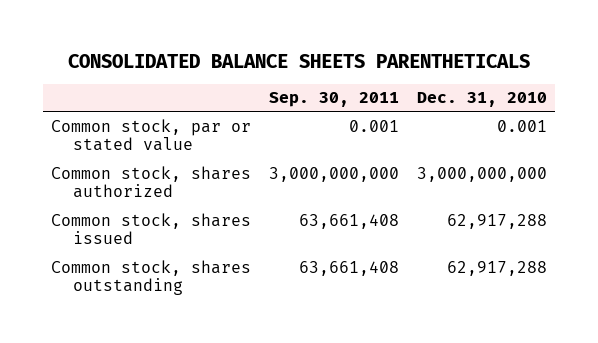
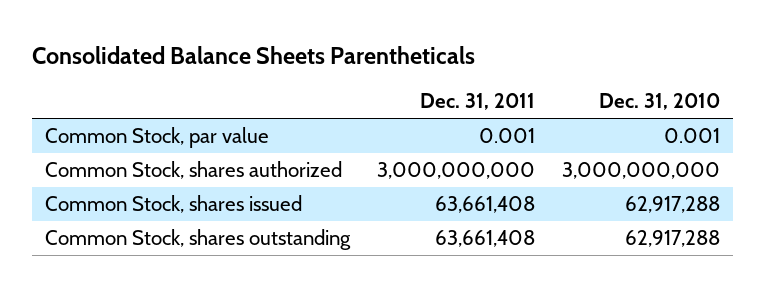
- CONSOLIDATED BALANCE SHEETS PARENTHETICALS
+ Consolidated Balance Sheets Parentheticals
- | Sep. 30, 2011 | Dec. 31, 2010
+ | Dec. 31, 2011 | Dec. 31, 2010
- Common stock, par or stated value | 0.001 | 0.001
- Common stock, shares authorized | 3,000,000,000 | 3,000,000,000
- Common stock, shares issued | 63,661,408 | 62,917,288
- Common stock, shares outstanding | 63,661,408 | 62,917,288
+ Common Stock, par value | 0.001 | 0.001
+ Common Stock, shares authorized | 3,000,000,000 | 3,000,000,000
+ Common Stock, shares issued | 63,661,408 | 62,917,288
+ Common Stock, shares outstanding | 63,661,408 | 62,917,288

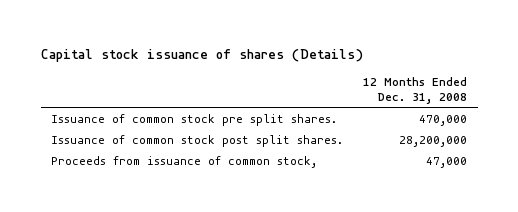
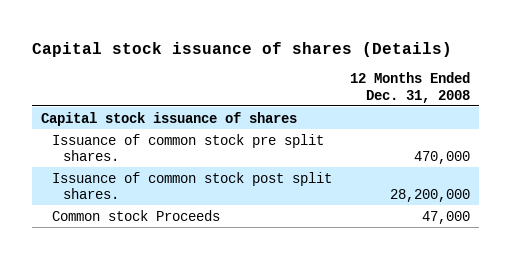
+ Capital stock issuance of shares
- Proceeds from issuance of common stock, | 47,000
+ Common stock Proceeds | 47,000

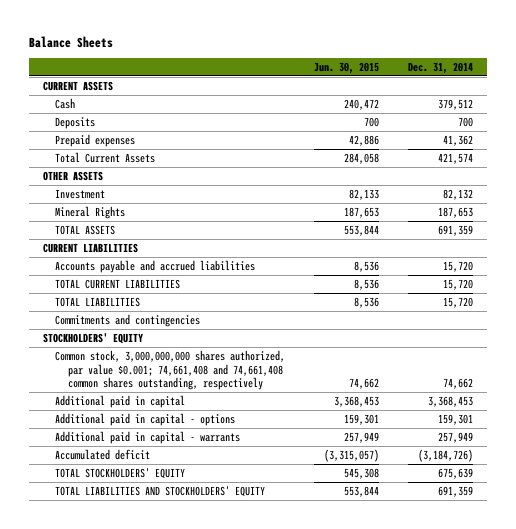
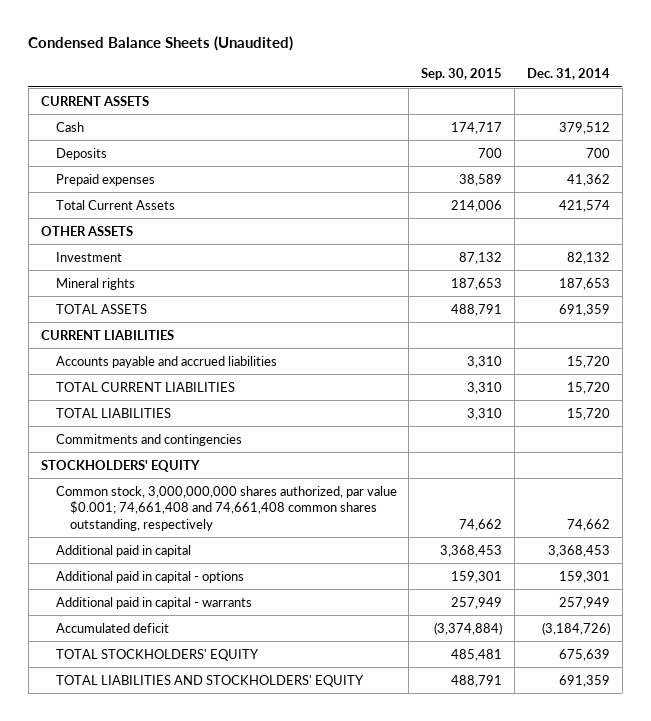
- Balance Sheets
+ Condensed Balance Sheets (Unaudited)
- | Jun. 30, 2015 | Dec. 31, 2014
+ | Sep. 30, 2015 | Dec. 31, 2014
- Mineral Rights | 187,653 | 187,653
+ Mineral rights | 187,653 | 187,653

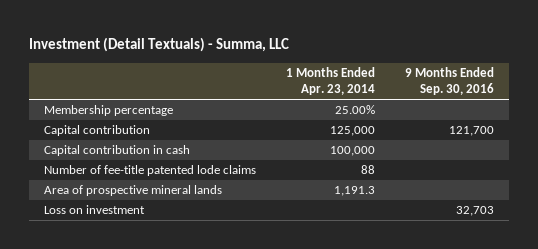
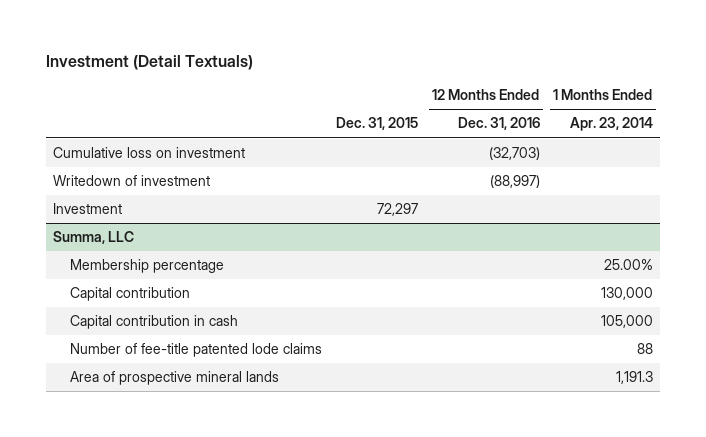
- Investment (Detail Textuals) - Summa, LLC
+ Investment (Detail Textuals)
- | 1 Months Ended Apr. 23, 2014 | 9 Months Ended Sep. 30, 2016
+ | Dec. 31, 2015 | 12 Months Ended Dec. 31, 2016 | 1 Months Ended Apr. 23, 2014
+ Cumulative loss on investment | | (32,703) |
+ Writedown of investment | | (88,997) |
+ Investment | 72,297 | |
+ Summa, LLC
- Capital contribution | 125,000 | 121,700
- Capital contribution in cash | 100,000 |
+ Capital contribution | | | 130,000
+ Capital contribution in cash | | | 105,000
- Loss on investment | | 32,703

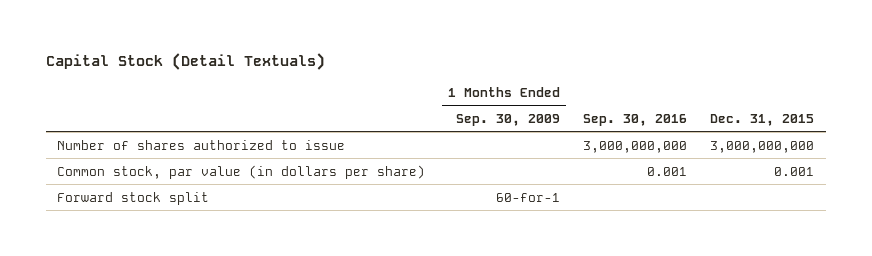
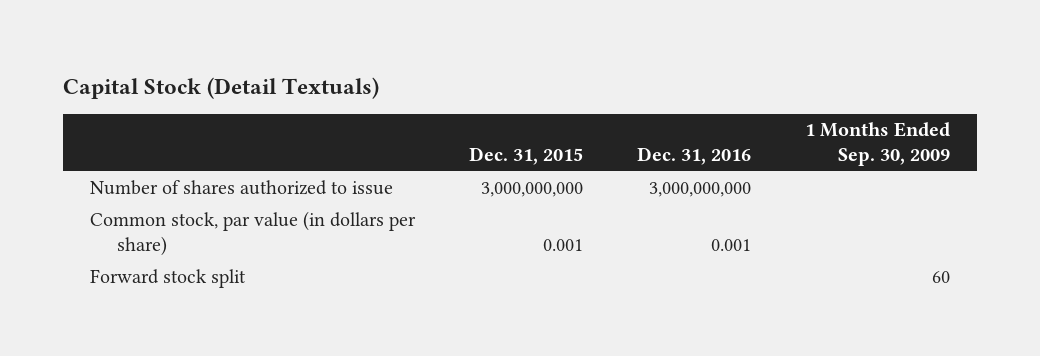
- | 1 Months Ended Sep. 30, 2009 | Sep. 30, 2016 | Dec. 31, 2015
+ | Dec. 31, 2015 | Dec. 31, 2016 | 1 Months Ended Sep. 30, 2009
- Forward stock split | 60-for-1 | |
+ Forward stock split | | | 60

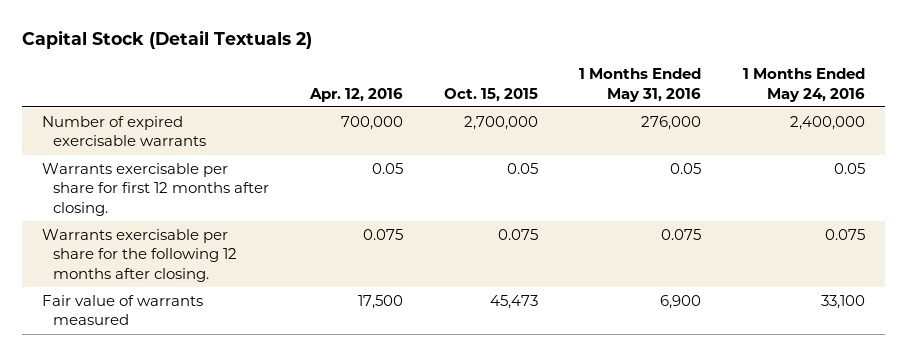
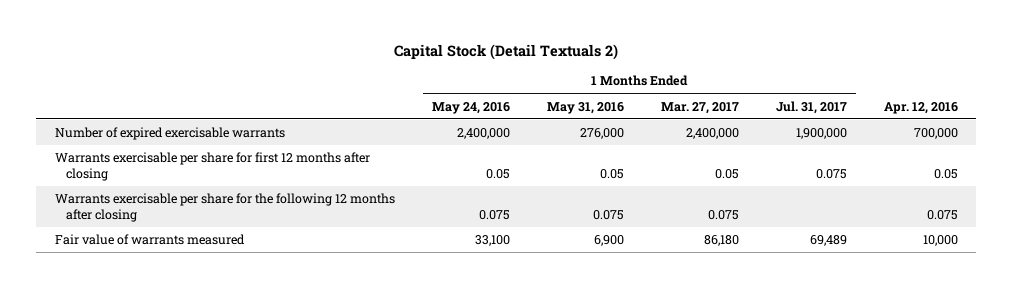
- | Apr. 12, 2016 | Oct. 15, 2015 | 1 Months Ended May 31, 2016 | 1 Months Ended May 24, 2016
+ | 1 Months Ended May 24, 2016 | 1 Months Ended May 31, 2016 | 1 Months Ended Mar. 27, 2017 | 1 Months Ended Jul. 31, 2017 | Apr. 12, 2016
- Warrants exercisable per share for first 12 months after closing. | 0.05 | 0.05 | 0.05 | 0.05
- Warrants exercisable per share for the following 12 months after closing. | 0.075 | 0.075 | 0.075 | 0.075
- Fair value of warrants measured | 17,500 | 45,473 | 6,900 | 33,100
+ Warrants exercisable per share for first 12 months after closing | 0.05 | 0.05 | 0.05 | 0.075 | 0.05
+ Warrants exercisable per share for the following 12 months after closing | 0.075 | 0.075 | 0.075 | | 0.075
+ Fair value of warrants measured | 33,100 | 6,900 | 86,180 | 69,489 | 10,000

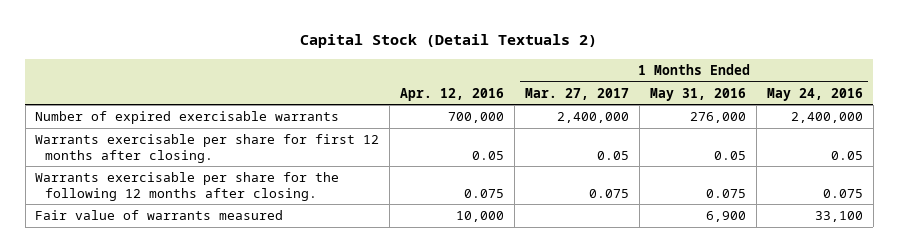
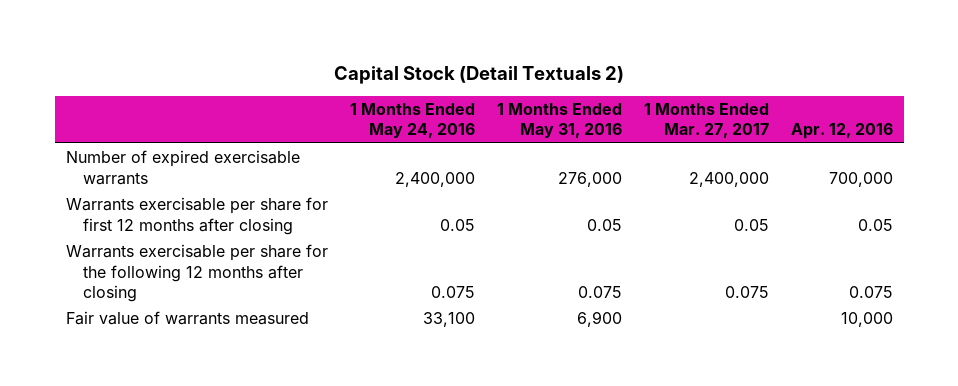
- | Apr. 12, 2016 | 1 Months Ended Mar. 27, 2017 | 1 Months Ended May 31, 2016 | 1 Months Ended May 24, 2016
+ | 1 Months Ended May 24, 2016 | 1 Months Ended May 31, 2016 | 1 Months Ended Mar. 27, 2017 | Apr. 12, 2016
- Warrants exercisable per share for first 12 months after closing. | 0.05 | 0.05 | 0.05 | 0.05
- Warrants exercisable per share for the following 12 months after closing. | 0.075 | 0.075 | 0.075 | 0.075
+ Warrants exercisable per share for first 12 months after closing | 0.05 | 0.05 | 0.05 | 0.05
+ Warrants exercisable per share for the following 12 months after closing | 0.075 | 0.075 | 0.075 | 0.075

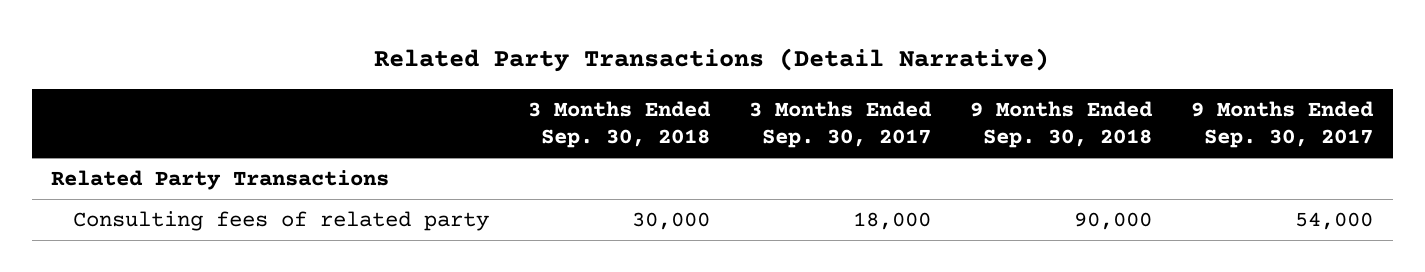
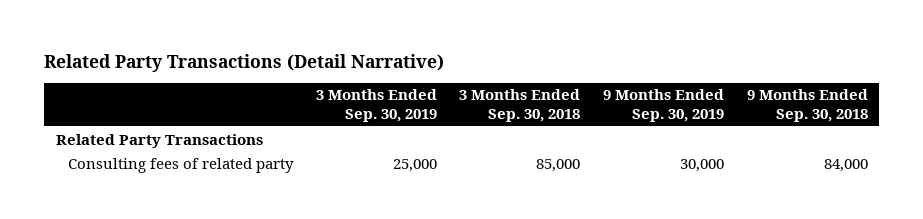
- | 3 Months Ended Sep. 30, 2018 | 3 Months Ended Sep. 30, 2017 | 9 Months Ended Sep. 30, 2018 | 9 Months Ended Sep. 30, 2017
+ | 3 Months Ended Sep. 30, 2019 | 3 Months Ended Sep. 30, 2018 | 9 Months Ended Sep. 30, 2019 | 9 Months Ended Sep. 30, 2018
- Consulting fees of related party | 30,000 | 18,000 | 90,000 | 54,000
+ Consulting fees of related party | 25,000 | 85,000 | 30,000 | 84,000

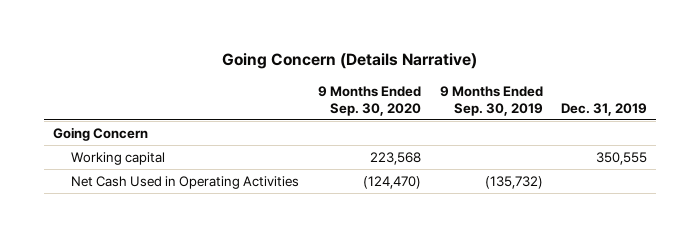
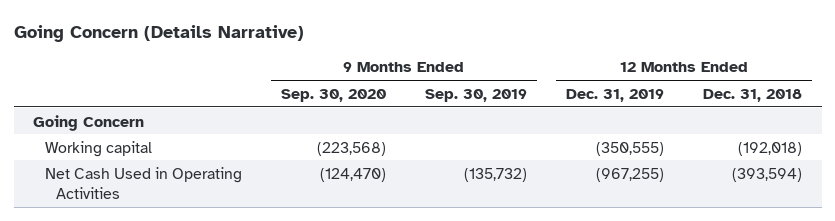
- | 9 Months Ended Sep. 30, 2020 | 9 Months Ended Sep. 30, 2019 | Dec. 31, 2019
+ | 9 Months Ended Sep. 30, 2020 | 9 Months Ended Sep. 30, 2019 | 12 Months Ended Dec. 31, 2019 | 12 Months Ended Dec. 31, 2018
- Working capital | 223,568 | | 350,555
+ Working capital | (223,568) | | (350,555) | (192,018)

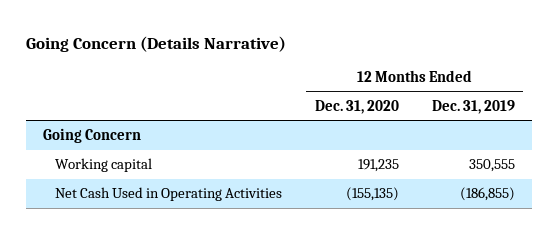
- | 9 Months Ended Sep. 30, 2020 | 9 Months Ended Sep. 30, 2019 | 12 Months Ended Dec. 31, 2019 | 12 Months Ended Dec. 31, 2018
+ | 12 Months Ended Dec. 31, 2020 | 12 Months Ended Dec. 31, 2019
- Working capital | (223,568) | | (350,555) | (192,018)
- Net Cash Used in Operating Activities | (124,470) | (135,732) | (967,255) | (393,594)
+ Working capital | 191,235 | 350,555
+ Net Cash Used in Operating Activities | (155,135) | (186,855)

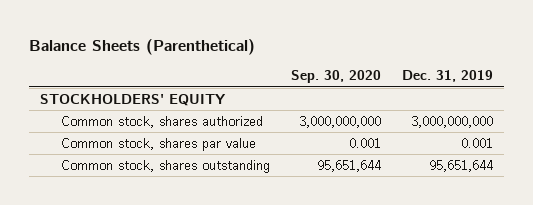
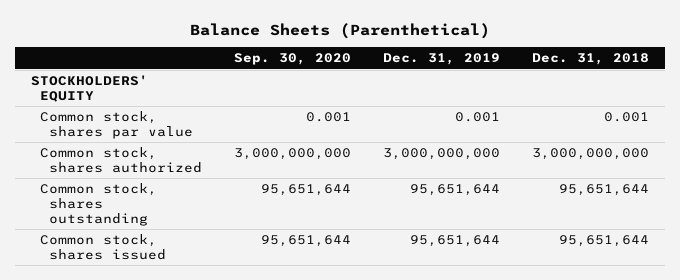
- | Sep. 30, 2020 | Dec. 31, 2019
+ | Sep. 30, 2020 | Dec. 31, 2019 | Dec. 31, 2018
moved down: Common stock, shares authorized | 3,000,000,000 | 3,000,000,000 | 3,000,000,000
+ Common stock, shares issued | 95,651,644 | 95,651,644 | 95,651,644

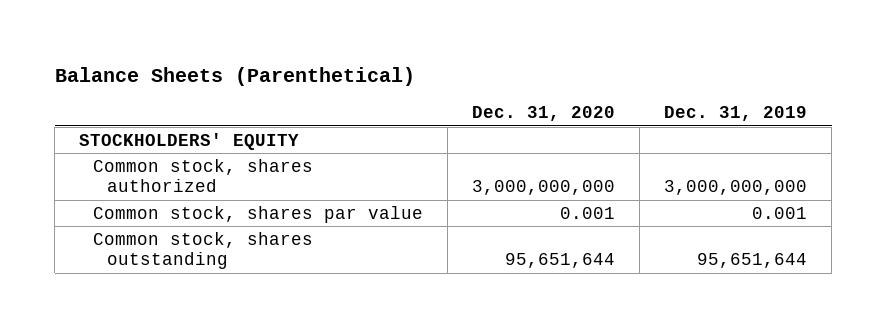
- | Sep. 30, 2020 | Dec. 31, 2019 | Dec. 31, 2018
+ | Dec. 31, 2020 | Dec. 31, 2019
moved down: Common stock, shares par value | 0.001 | 0.001
- Common stock, shares issued | 95,651,644 | 95,651,644 | 95,651,644

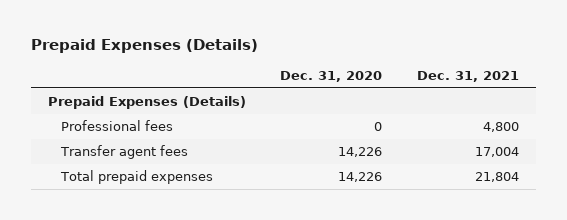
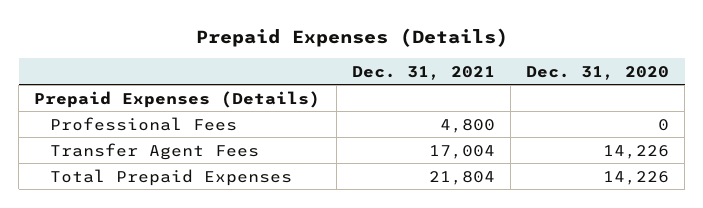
- | Dec. 31, 2020 | Dec. 31, 2021
+ | Dec. 31, 2021 | Dec. 31, 2020
- Professional fees | 0 | 4,800
- Transfer agent fees | 14,226 | 17,004
- Total prepaid expenses | 14,226 | 21,804
+ Professional Fees | 4,800 | 0
+ Transfer Agent Fees | 17,004 | 14,226
+ Total Prepaid Expenses | 21,804 | 14,226

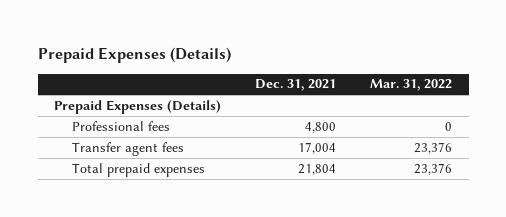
- | Dec. 31, 2021 | Dec. 31, 2020
+ | Dec. 31, 2021 | Mar. 31, 2022
- Professional Fees | 4,800 | 0
- Transfer Agent Fees | 17,004 | 14,226
- Total Prepaid Expenses | 21,804 | 14,226
+ Professional fees | 4,800 | 0
+ Transfer agent fees | 17,004 | 23,376
+ Total prepaid expenses | 21,804 | 23,376

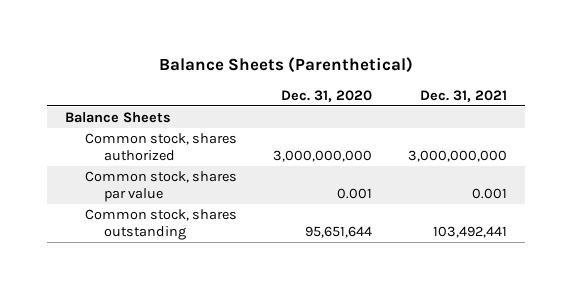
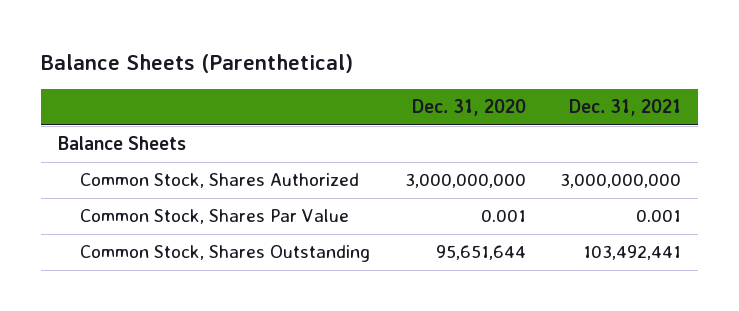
- Common stock, shares authorized | 3,000,000,000 | 3,000,000,000
- Common stock, shares par value | 0.001 | 0.001
- Common stock, shares outstanding | 95,651,644 | 103,492,441
+ Common Stock, Shares Authorized | 3,000,000,000 | 3,000,000,000
+ Common Stock, Shares Par Value | 0.001 | 0.001
+ Common Stock, Shares Outstanding | 95,651,644 | 103,492,441

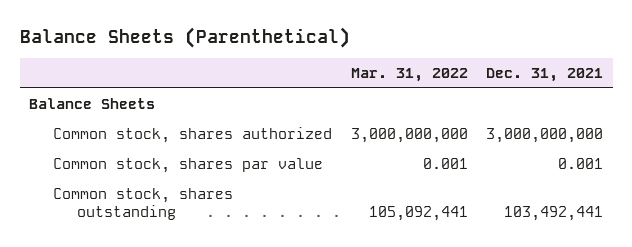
- | Dec. 31, 2020 | Dec. 31, 2021
+ | Mar. 31, 2022 | Dec. 31, 2021
- Common Stock, Shares Authorized | 3,000,000,000 | 3,000,000,000
- Common Stock, Shares Par Value | 0.001 | 0.001
- Common Stock, Shares Outstanding | 95,651,644 | 103,492,441
+ Common stock, shares authorized | 3,000,000,000 | 3,000,000,000
+ Common stock, shares par value | 0.001 | 0.001
+ Common stock, shares outstanding | 105,092,441 | 103,492,441

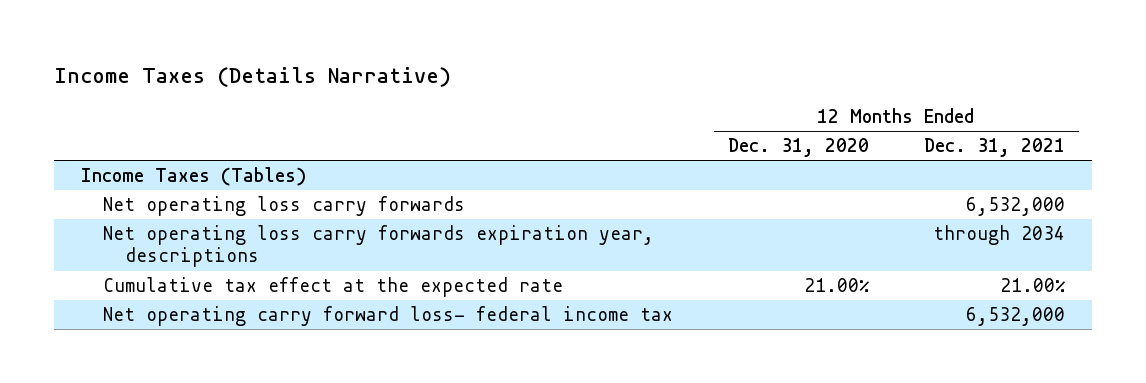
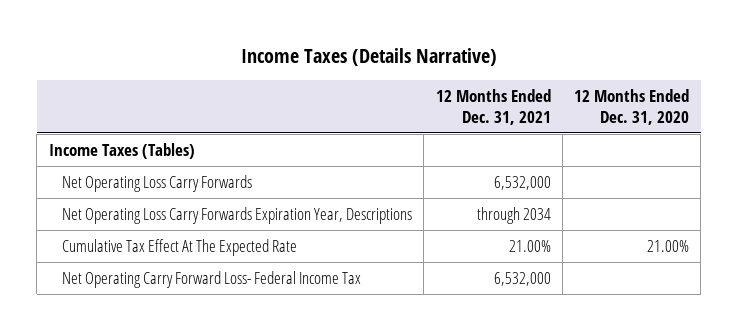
- | 12 Months Ended Dec. 31, 2020 | 12 Months Ended Dec. 31, 2021
+ | 12 Months Ended Dec. 31, 2021 | 12 Months Ended Dec. 31, 2020
- Net operating loss carry forwards | | 6,532,000
- Net operating loss carry forwards expiration year, descriptions | | through 2034
- Cumulative tax effect at the expected rate | 21.00% | 21.00%
- Net operating carry forward loss- federal income tax | | 6,532,000
+ Net Operating Loss Carry Forwards | 6,532,000 |
+ Net Operating Loss Carry Forwards Expiration Year, Descriptions | through 2034 |
+ Cumulative Tax Effect At The Expected Rate | 21.00% | 21.00%
+ Net Operating Carry Forward Loss- Federal Income Tax | 6,532,000 |

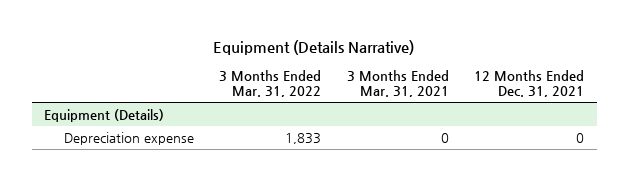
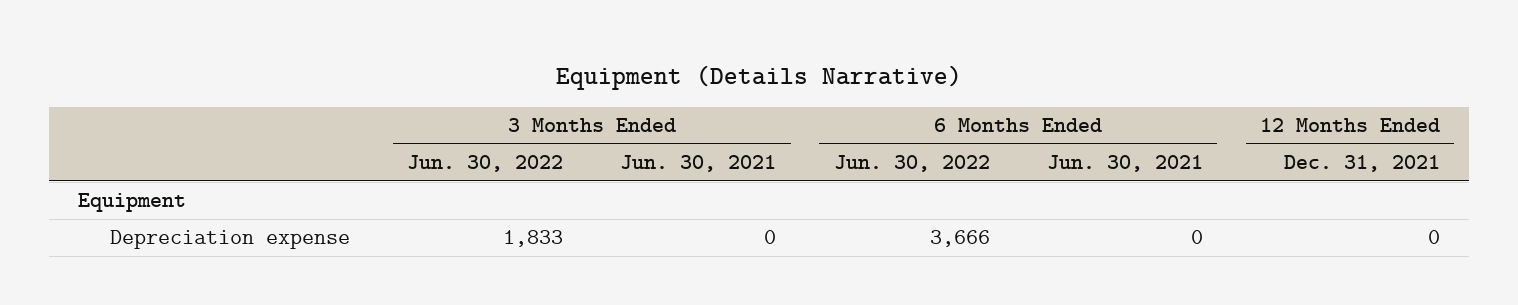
- | 3 Months Ended Mar. 31, 2022 | 3 Months Ended Mar. 31, 2021 | 12 Months Ended Dec. 31, 2021
+ | 3 Months Ended Jun. 30, 2022 | 3 Months Ended Jun. 30, 2021 | 6 Months Ended Jun. 30, 2022 | 6 Months Ended Jun. 30, 2021 | 12 Months Ended Dec. 31, 2021
- Equipment (Details)
+ Equipment

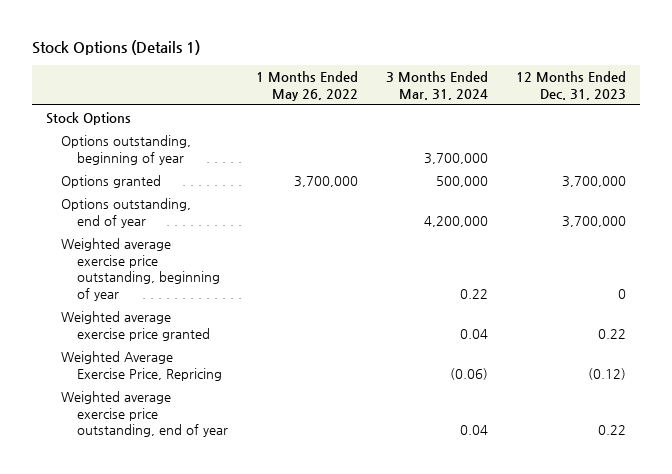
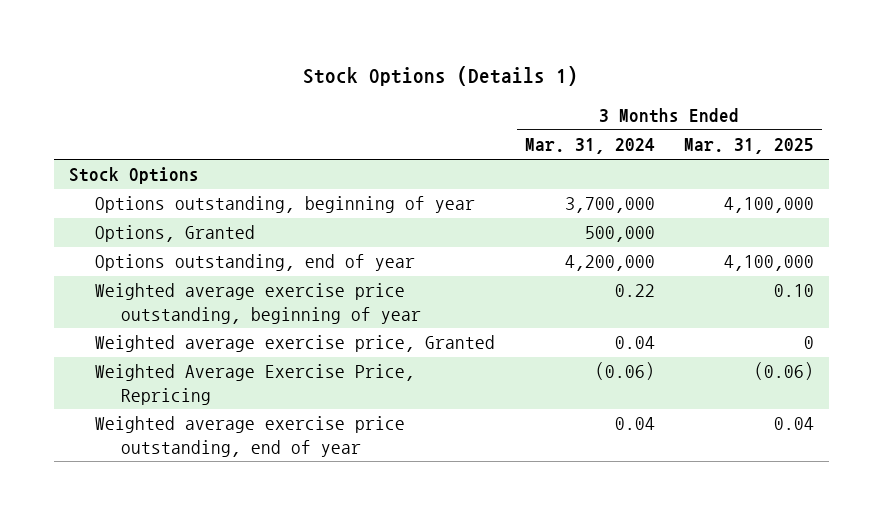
- | 1 Months Ended May 26, 2022 | 3 Months Ended Mar. 31, 2024 | 12 Months Ended Dec. 31, 2023
+ | 3 Months Ended Mar. 31, 2024 | 3 Months Ended Mar. 31, 2025
- Options granted | 3,700,000 | 500,000 | 3,700,000
+ Options, Granted | 500,000 |
- Weighted average exercise price granted | | 0.04 | 0.22
+ Weighted average exercise price, Granted | 0.04 | 0

